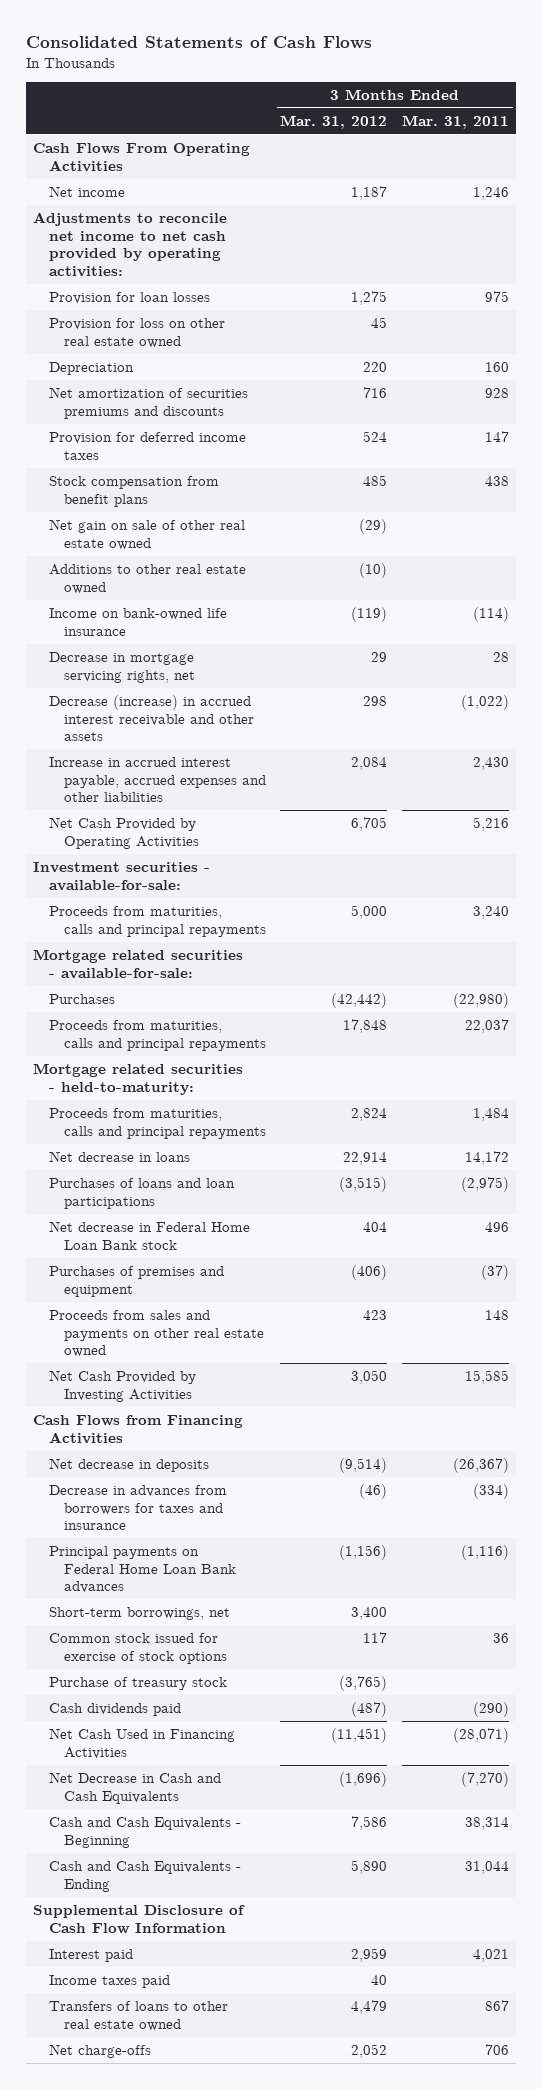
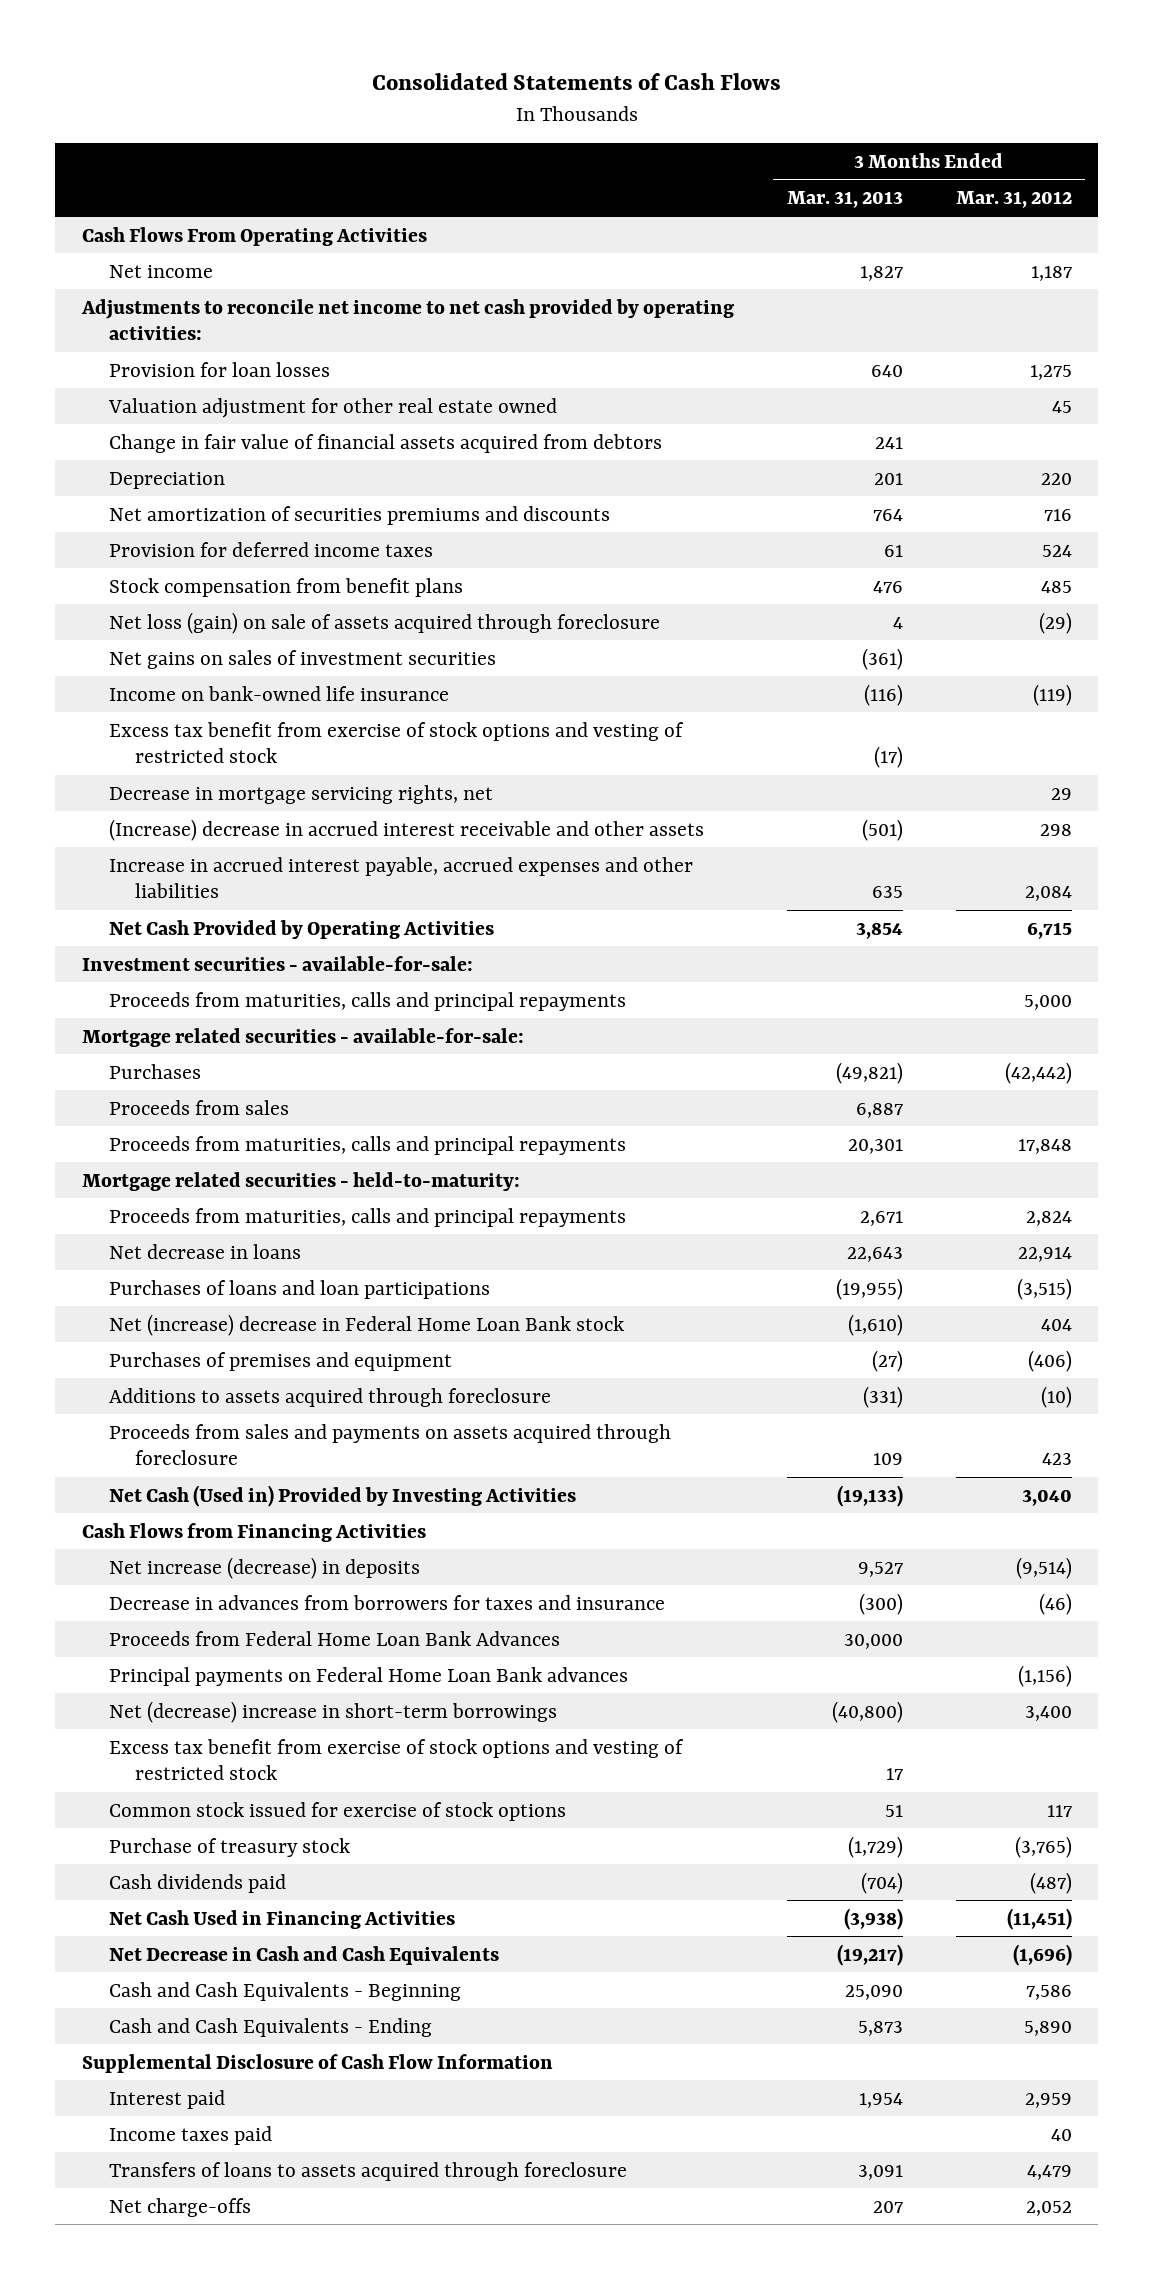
- | 3 Months Ended Mar. 31, 2012 | 3 Months Ended Mar. 31, 2011
+ | 3 Months Ended Mar. 31, 2013 | 3 Months Ended Mar. 31, 2012
- Provision for loss on other real estate owned | 45 |
+ Valuation adjustment for other real estate owned | | 45
+ Change in fair value of financial assets acquired from debtors | 241 |
- Net gain on sale of other real estate owned | (29) |
- Additions to other real estate owned | (10) |
+ Net loss (gain) on sale of assets acquired through foreclosure | 4 | (29)
+ Net gains on sales of investment securities | (361) |
+ Excess tax benefit from exercise of stock options and vesting of restricted stock | (17) |
- Decrease (increase) in accrued interest receivable and other assets | 298 | (1,022)
+ (Increase) decrease in accrued interest receivable and other assets | (501) | 298
- Net Cash Provided by Operating Activities | 6,705 | 5,216
+ Net Cash Provided by Operating Activities | 3,854 | 6,715
+ Proceeds from sales | 6,887 |
- Net decrease in Federal Home Loan Bank stock | 404 | 496
+ Net (increase) decrease in Federal Home Loan Bank stock | (1,610) | 404
- Proceeds from sales and payments on other real estate owned | 423 | 148
- Net Cash Provided by Investing Activities | 3,050 | 15,585
+ Additions to assets acquired through foreclosure | (331) | (10)
+ Proceeds from sales and payments on assets acquired through foreclosure | 109 | 423
+ Net Cash (Used in) Provided by Investing Activities | (19,133) | 3,040
- Net decrease in deposits | (9,514) | (26,367)
+ Net increase (decrease) in deposits | 9,527 | (9,514)
+ Proceeds from Federal Home Loan Bank Advances | 30,000 |
- Short-term borrowings, net | 3,400 |
+ Net (decrease) increase in short-term borrowings | (40,800) | 3,400
+ Excess tax benefit from exercise of stock options and vesting of restricted stock | 17 |
- Transfers of loans to other real estate owned | 4,479 | 867
+ Transfers of loans to assets acquired through foreclosure | 3,091 | 4,479

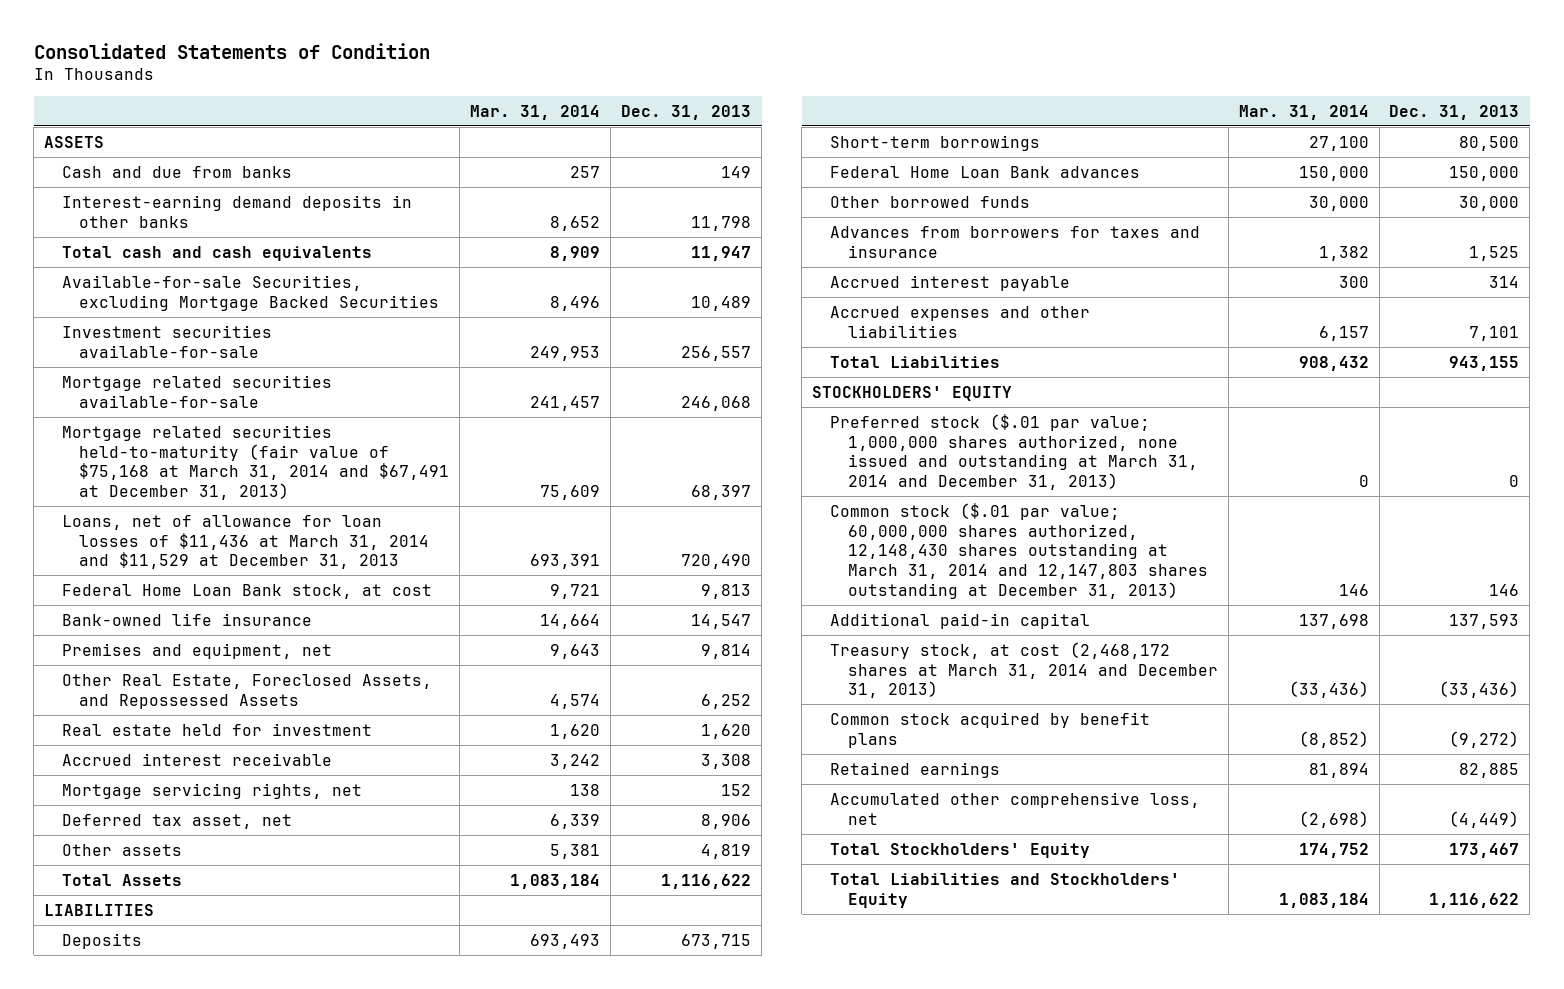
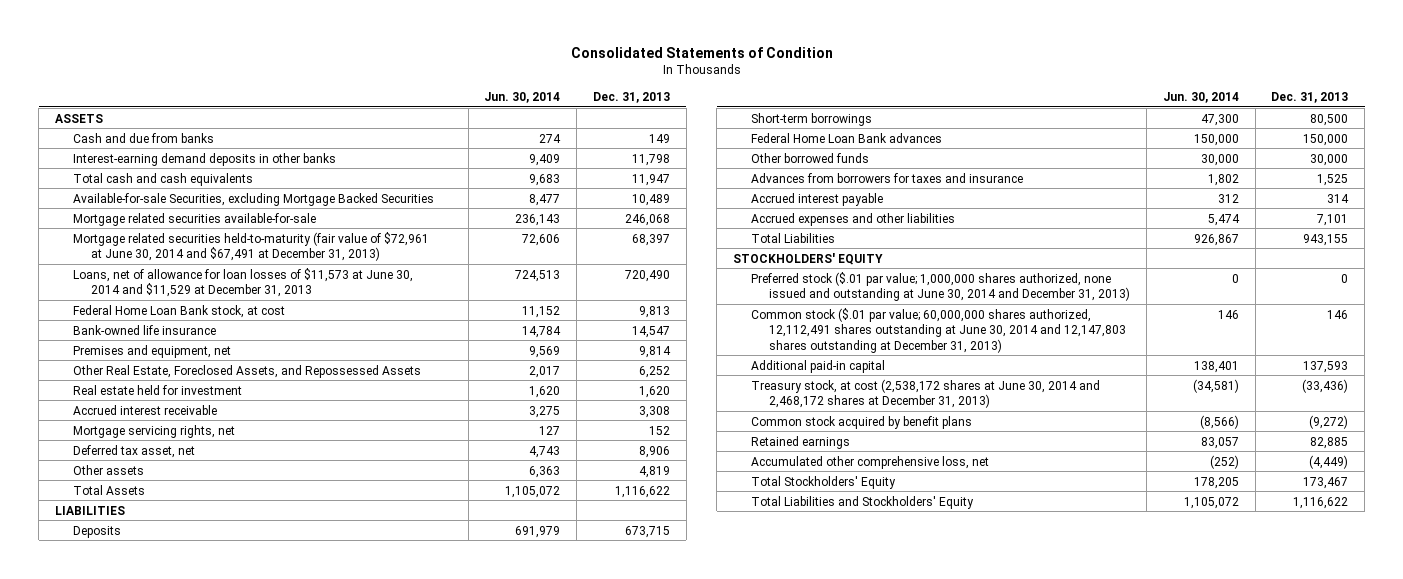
- | Mar. 31, 2014 | Dec. 31, 2013
+ | Jun. 30, 2014 | Dec. 31, 2013
- Investment securities available-for-sale | 249,953 | 256,557
- Mortgage related securities held-to-maturity (fair value of $75,168 at March 31, 2014 and $67,491 at December 31, 2013) | 75,609 | 68,397
- Loans, net of allowance for loan losses of $11,436 at March 31, 2014 and $11,529 at December 31, 2013 | 693,391 | 720,490
+ Mortgage related securities held-to-maturity (fair value of $72,961 at June 30, 2014 and $67,491 at December 31, 2013) | 72,606 | 68,397
+ Loans, net of allowance for loan losses of $11,573 at June 30, 2014 and $11,529 at December 31, 2013 | 724,513 | 720,490
- Preferred stock ($.01 par value; 1,000,000 shares authorized, none issued and outstanding at March 31, 2014 and December 31, 2013) | 0 | 0
- Common stock ($.01 par value; 60,000,000 shares authorized, 12,148,430 shares outstanding at March 31, 2014 and 12,147,803 shares outstanding at December 31, 2013) | 146 | 146
+ Preferred stock ($.01 par value; 1,000,000 shares authorized, none issued and outstanding at June 30, 2014 and December 31, 2013) | 0 | 0
+ Common stock ($.01 par value; 60,000,000 shares authorized, 12,112,491 shares outstanding at June 30, 2014 and 12,147,803 shares outstanding at December 31, 2013) | 146 | 146
- Treasury stock, at cost (2,468,172 shares at March 31, 2014 and December 31, 2013) | (33,436) | (33,436)
+ Treasury stock, at cost (2,538,172 shares at June 30, 2014 and 2,468,172 shares at December 31, 2013) | (34,581) | (33,436)

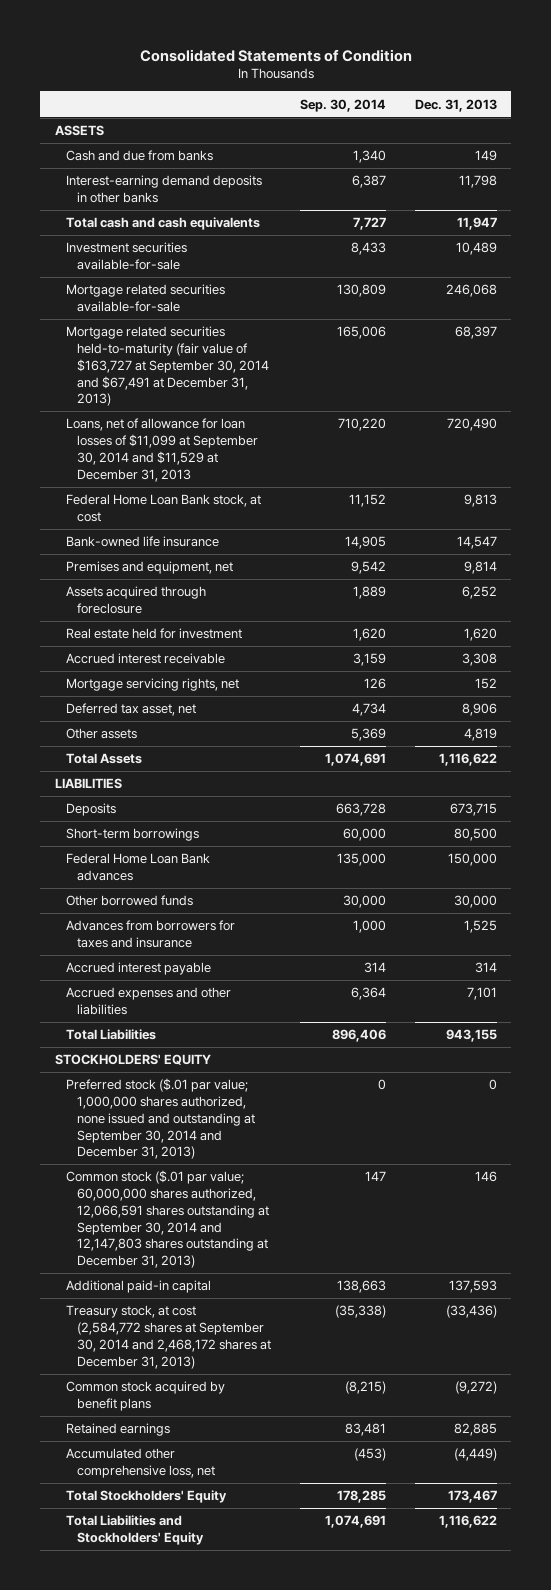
- | Jun. 30, 2014 | Dec. 31, 2013
+ | Sep. 30, 2014 | Dec. 31, 2013
- Available-for-sale Securities, excluding Mortgage Backed Securities | 8,477 | 10,489
+ Investment securities available-for-sale | 8,433 | 10,489
- Mortgage related securities held-to-maturity (fair value of $72,961 at June 30, 2014 and $67,491 at December 31, 2013) | 72,606 | 68,397
- Loans, net of allowance for loan losses of $11,573 at June 30, 2014 and $11,529 at December 31, 2013 | 724,513 | 720,490
+ Mortgage related securities held-to-maturity (fair value of $163,727 at September 30, 2014 and $67,491 at December 31, 2013) | 165,006 | 68,397
+ Loans, net of allowance for loan losses of $11,099 at September 30, 2014 and $11,529 at December 31, 2013 | 710,220 | 720,490
- Other Real Estate, Foreclosed Assets, and Repossessed Assets | 2,017 | 6,252
+ Assets acquired through foreclosure | 1,889 | 6,252
- Preferred stock ($.01 par value; 1,000,000 shares authorized, none issued and outstanding at June 30, 2014 and December 31, 2013) | 0 | 0
- Common stock ($.01 par value; 60,000,000 shares authorized, 12,112,491 shares outstanding at June 30, 2014 and 12,147,803 shares outstanding at December 31, 2013) | 146 | 146
+ Preferred stock ($.01 par value; 1,000,000 shares authorized, none issued and outstanding at September 30, 2014 and December 31, 2013) | 0 | 0
+ Common stock ($.01 par value; 60,000,000 shares authorized, 12,066,591 shares outstanding at September 30, 2014 and 12,147,803 shares outstanding at December 31, 2013) | 147 | 146
- Treasury stock, at cost (2,538,172 shares at June 30, 2014 and 2,468,172 shares at December 31, 2013) | (34,581) | (33,436)
+ Treasury stock, at cost (2,584,772 shares at September 30, 2014 and 2,468,172 shares at December 31, 2013) | (35,338) | (33,436)

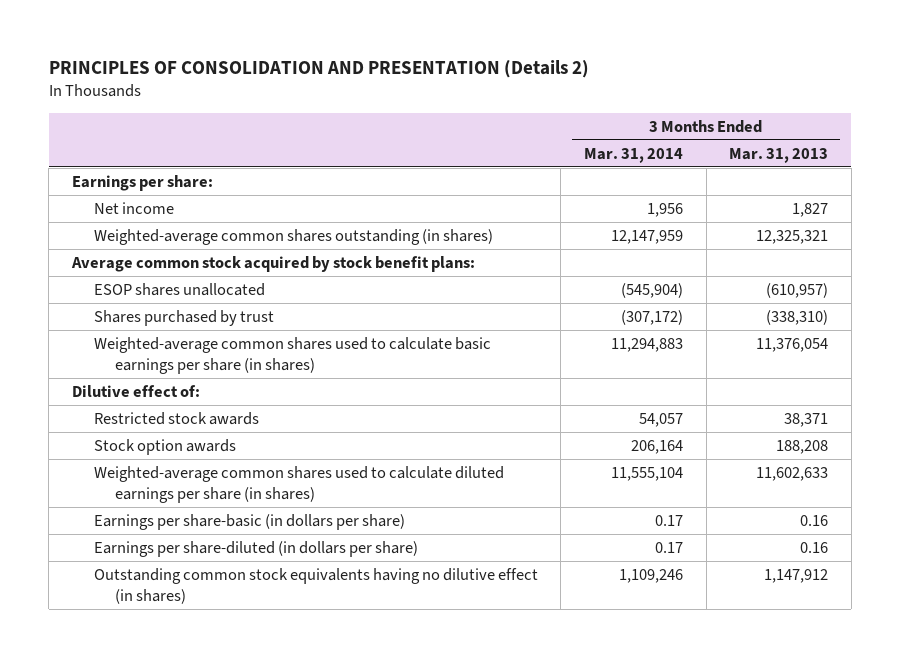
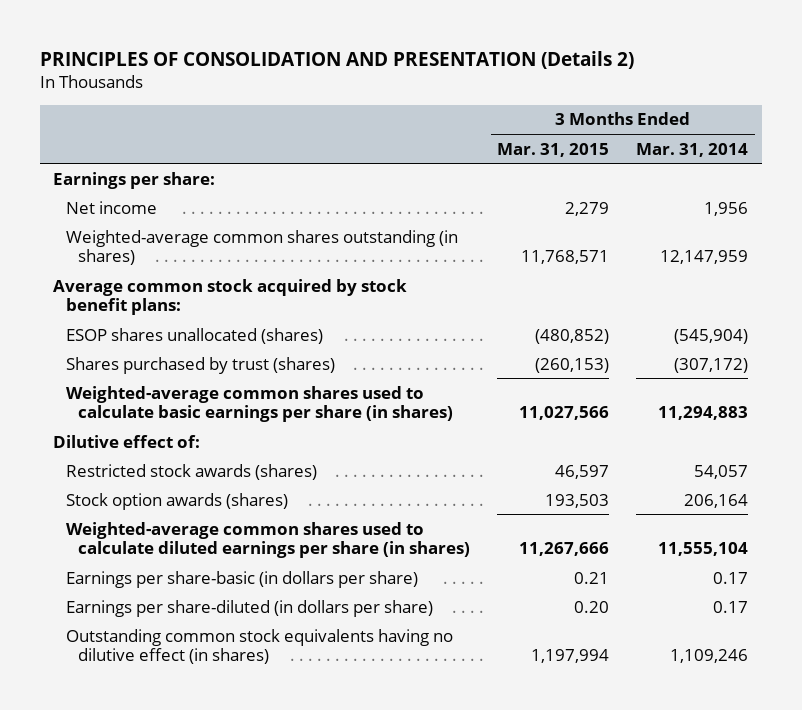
- | 3 Months Ended Mar. 31, 2014 | 3 Months Ended Mar. 31, 2013
+ | 3 Months Ended Mar. 31, 2015 | 3 Months Ended Mar. 31, 2014
- ESOP shares unallocated | (545,904) | (610,957)
- Shares purchased by trust | (307,172) | (338,310)
+ ESOP shares unallocated (shares) | (480,852) | (545,904)
+ Shares purchased by trust (shares) | (260,153) | (307,172)
- Restricted stock awards | 54,057 | 38,371
- Stock option awards | 206,164 | 188,208
+ Restricted stock awards (shares) | 46,597 | 54,057
+ Stock option awards (shares) | 193,503 | 206,164

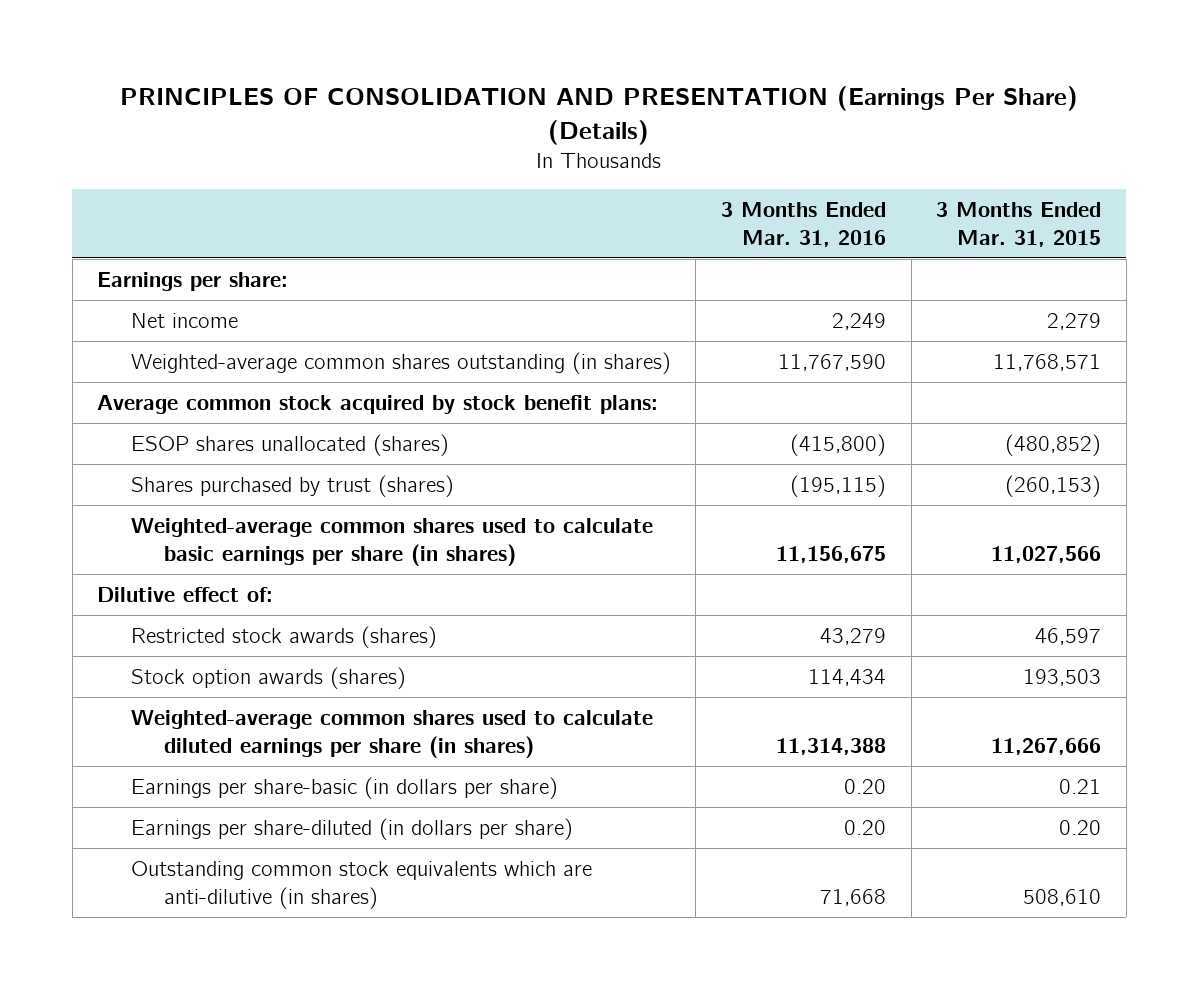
- PRINCIPLES OF CONSOLIDATION AND PRESENTATION (Details 2)
+ PRINCIPLES OF CONSOLIDATION AND PRESENTATION (Earnings Per Share) (Details)
- | 3 Months Ended Mar. 31, 2015 | 3 Months Ended Mar. 31, 2014
+ | 3 Months Ended Mar. 31, 2016 | 3 Months Ended Mar. 31, 2015
- Outstanding common stock equivalents having no dilutive effect (in shares) | 1,197,994 | 1,109,246
+ Outstanding common stock equivalents which are anti-dilutive (in shares) | 71,668 | 508,610

